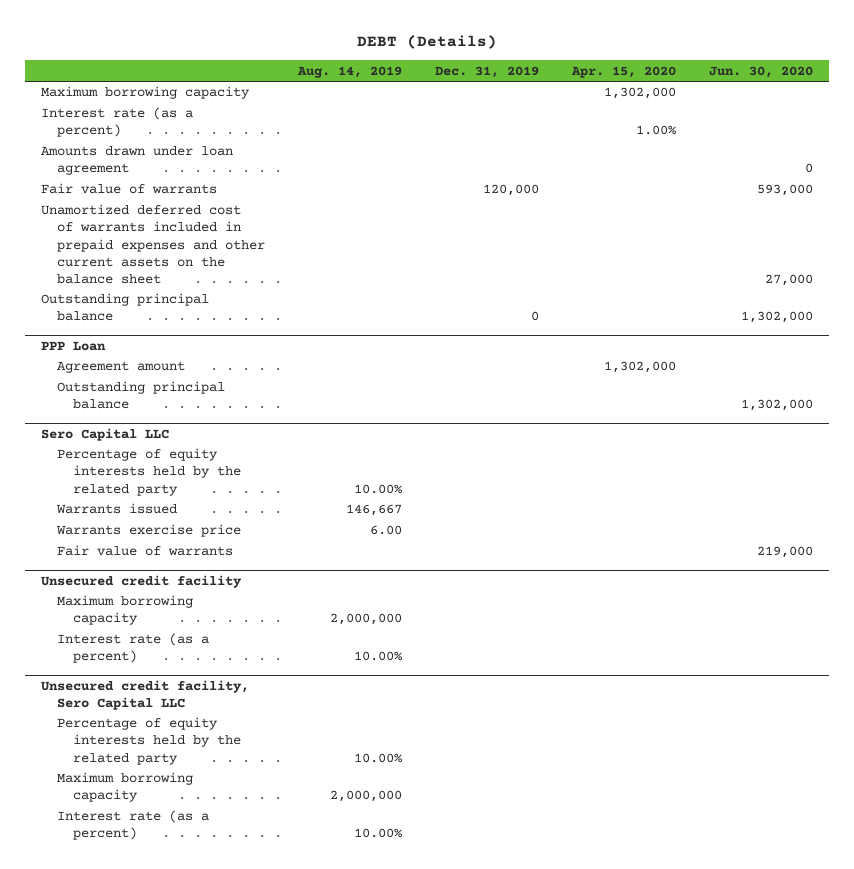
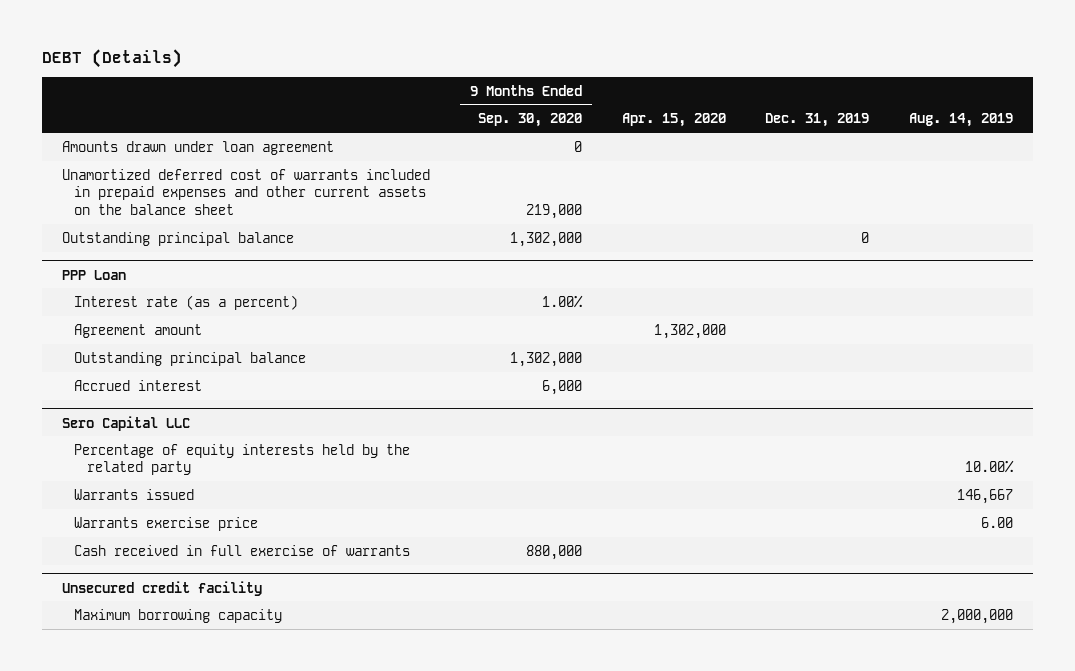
- | Aug. 14, 2019 | Dec. 31, 2019 | Apr. 15, 2020 | Jun. 30, 2020
+ | 9 Months Ended Sep. 30, 2020 | Apr. 15, 2020 | Dec. 31, 2019 | Aug. 14, 2019
- Maximum borrowing capacity | | | 1,302,000 |
- Interest rate (as a percent) | | | 1.00% |
- Fair value of warrants | | 120,000 | | 593,000
@ PPP Loan
+ Interest rate (as a percent) | 1.00% | | |
+ Accrued interest | 6,000 | | |
@ Sero Capital LLC
- Fair value of warrants | | | | 219,000
+ Cash received in full exercise of warrants | 880,000 | | |
@ Unsecured credit facility
- Interest rate (as a percent) | 10.00% | | |
- Unsecured credit facility, Sero Capital LLC
- Percentage of equity interests held by the related party | 10.00% | | |
- Maximum borrowing capacity | 2,000,000 | | |
- Interest rate (as a percent) | 10.00% | | |

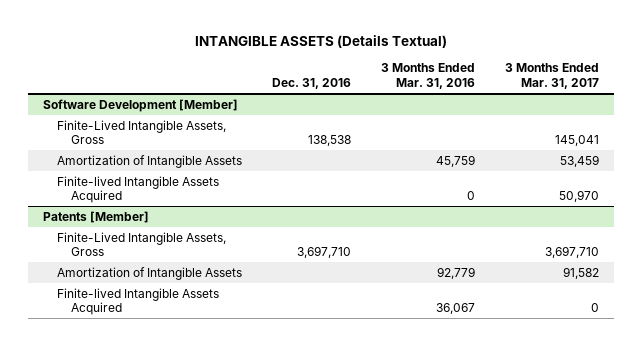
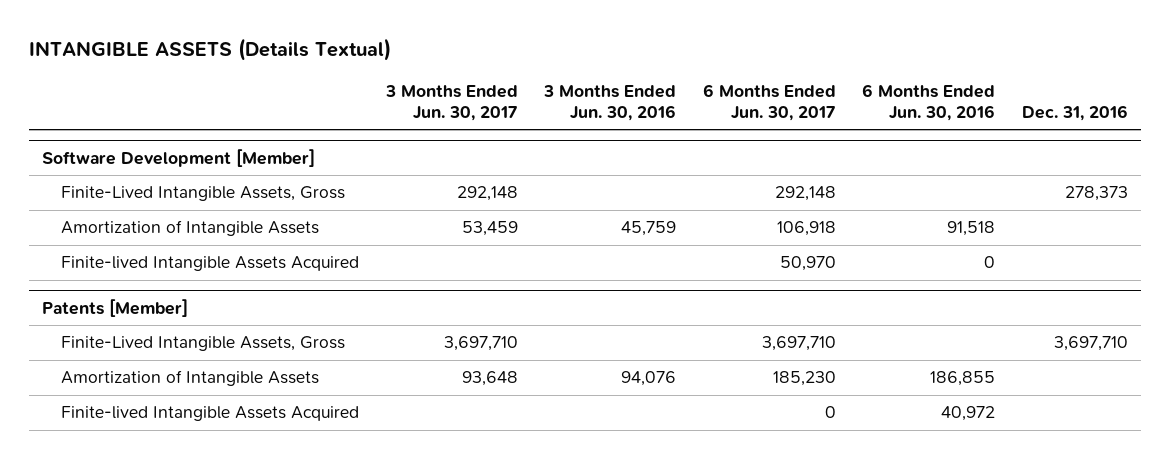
- | Dec. 31, 2016 | 3 Months Ended Mar. 31, 2016 | 3 Months Ended Mar. 31, 2017
+ | 3 Months Ended Jun. 30, 2017 | 3 Months Ended Jun. 30, 2016 | 6 Months Ended Jun. 30, 2017 | 6 Months Ended Jun. 30, 2016 | Dec. 31, 2016
@ Software Development [Member]
- Finite-Lived Intangible Assets, Gross | 138,538 | | 145,041
+ Finite-Lived Intangible Assets, Gross | 292,148 | | 292,148 | | 278,373

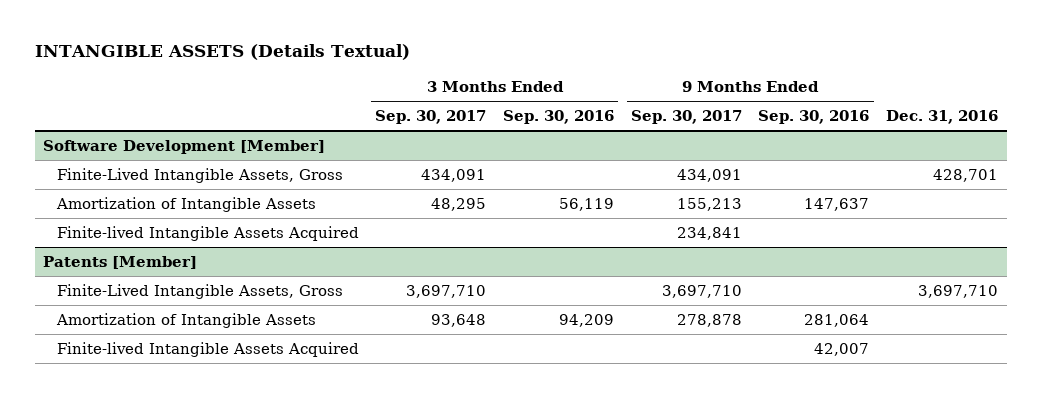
- | 3 Months Ended Jun. 30, 2017 | 3 Months Ended Jun. 30, 2016 | 6 Months Ended Jun. 30, 2017 | 6 Months Ended Jun. 30, 2016 | Dec. 31, 2016
+ | 3 Months Ended Sep. 30, 2017 | 3 Months Ended Sep. 30, 2016 | 9 Months Ended Sep. 30, 2017 | 9 Months Ended Sep. 30, 2016 | Dec. 31, 2016
@ Software Development [Member]
- Finite-Lived Intangible Assets, Gross | 292,148 | | 292,148 | | 278,373
+ Finite-Lived Intangible Assets, Gross | 434,091 | | 434,091 | | 428,701

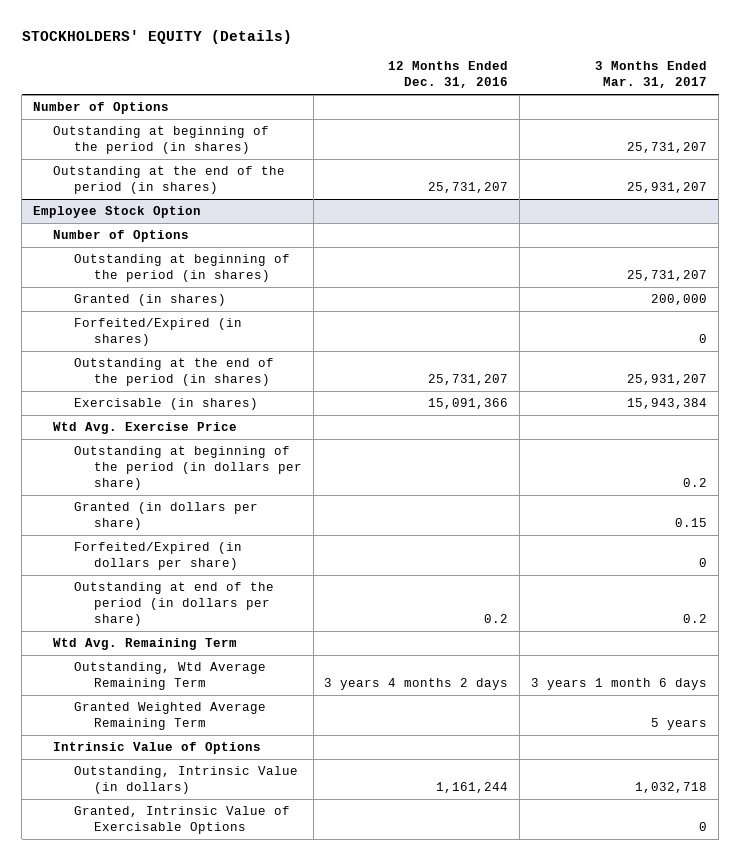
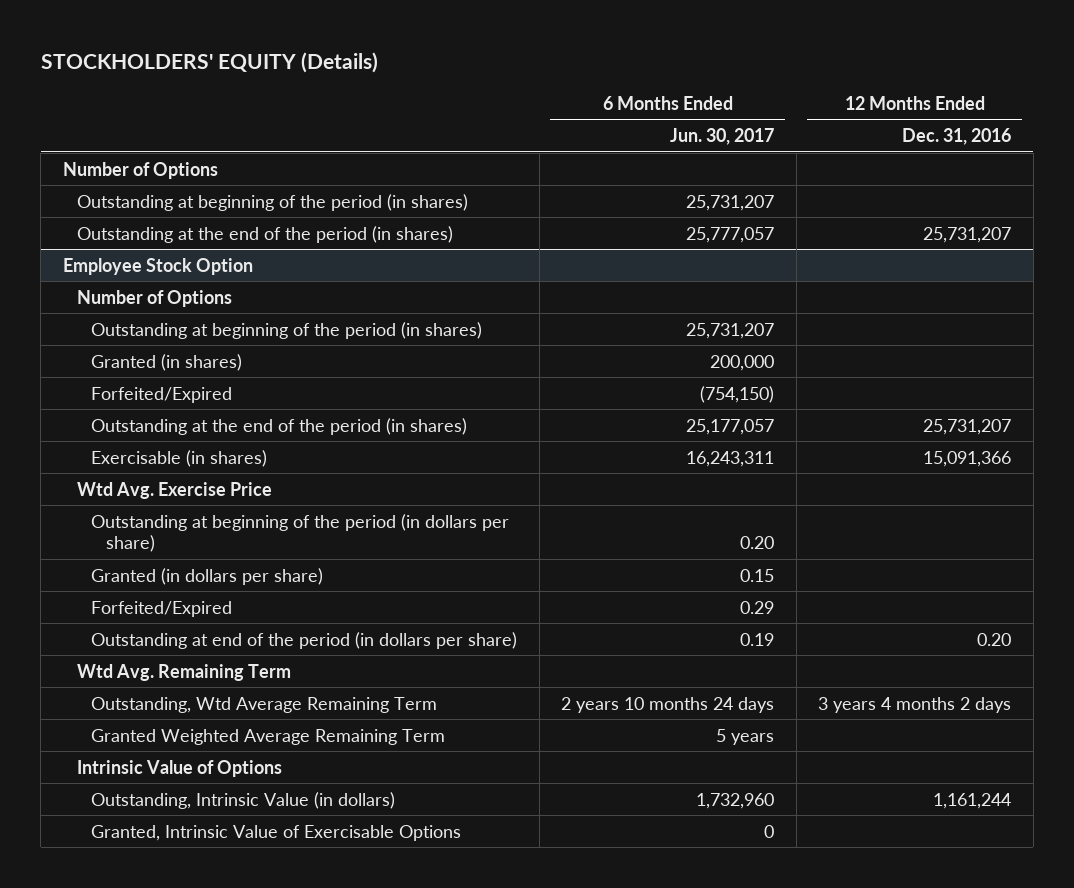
- | 12 Months Ended Dec. 31, 2016 | 3 Months Ended Mar. 31, 2017
+ | 6 Months Ended Jun. 30, 2017 | 12 Months Ended Dec. 31, 2016
@ Employee Stock Option
- Forfeited/Expired (in shares) | | 0
+ Forfeited/Expired | (754,150) |
- Forfeited/Expired (in dollars per share) | | 0
- Outstanding at end of the period (in dollars per share) | 0.2 | 0.2
+ Forfeited/Expired | 0.29 |
+ Outstanding at end of the period (in dollars per share) | 0.19 | 0.20

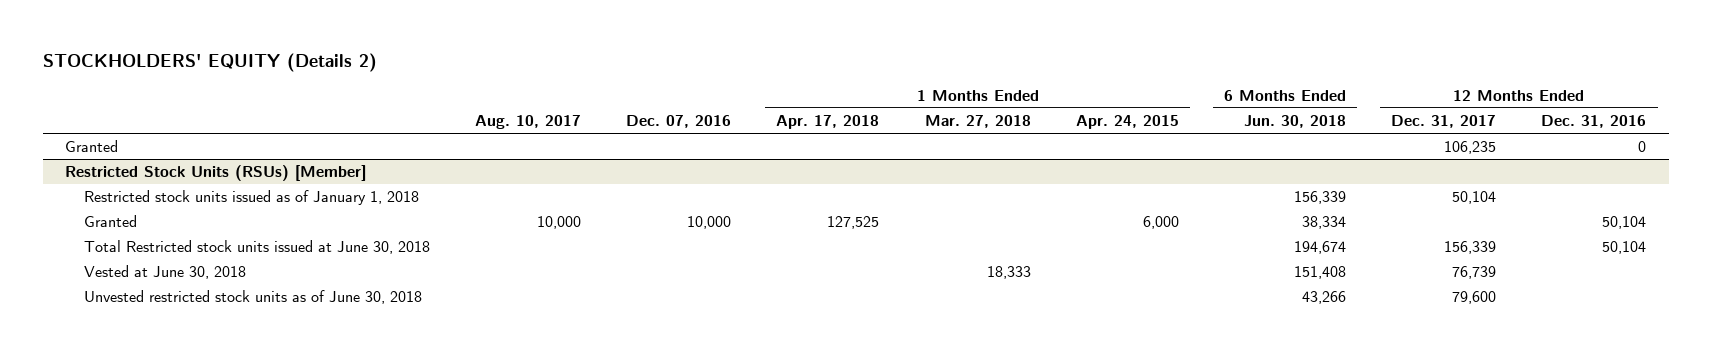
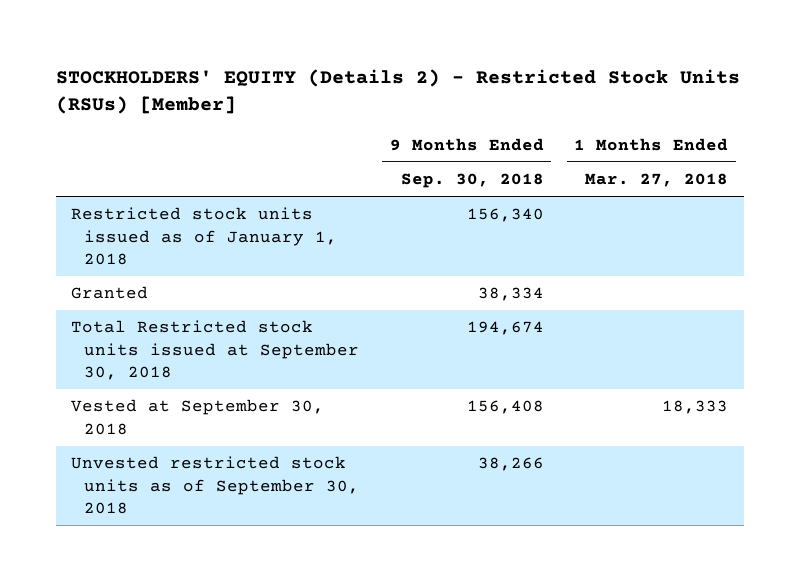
- STOCKHOLDERS' EQUITY (Details 2)
+ STOCKHOLDERS' EQUITY (Details 2) - Restricted Stock Units (RSUs) [Member]
- | Aug. 10, 2017 | Dec. 07, 2016 | 1 Months Ended Apr. 17, 2018 | 1 Months Ended Mar. 27, 2018 | 1 Months Ended Apr. 24, 2015 | 6 Months Ended Jun. 30, 2018 | 12 Months Ended Dec. 31, 2017 | 12 Months Ended Dec. 31, 2016
+ | 9 Months Ended Sep. 30, 2018 | 1 Months Ended Mar. 27, 2018
+ Restricted stock units issued as of January 1, 2018 | 156,340 |
- Restricted Stock Units (RSUs) [Member]
- Restricted stock units issued as of January 1, 2018 | | | | | | 156,339 | 50,104 |
- Granted | 10,000 | 10,000 | 127,525 | | 6,000 | 38,334 | | 50,104
- Total Restricted stock units issued at June 30, 2018 | | | | | | 194,674 | 156,339 | 50,104
- Vested at June 30, 2018 | | | | 18,333 | | 151,408 | 76,739 |
- Unvested restricted stock units as of June 30, 2018 | | | | | | 43,266 | 79,600 |
+ Total Restricted stock units issued at September 30, 2018 | 194,674 |
+ Vested at September 30, 2018 | 156,408 | 18,333
+ Unvested restricted stock units as of September 30, 2018 | 38,266 |

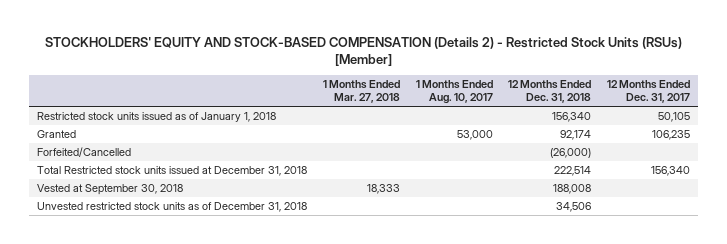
- STOCKHOLDERS' EQUITY (Details 2) - Restricted Stock Units (RSUs) [Member]
+ STOCKHOLDERS' EQUITY AND STOCK-BASED COMPENSATION (Details 2) - Restricted Stock Units (RSUs) [Member]
- | 9 Months Ended Sep. 30, 2018 | 1 Months Ended Mar. 27, 2018
+ | 1 Months Ended Mar. 27, 2018 | 1 Months Ended Aug. 10, 2017 | 12 Months Ended Dec. 31, 2018 | 12 Months Ended Dec. 31, 2017
- Total Restricted stock units issued at September 30, 2018 | 194,674 |
+ Forfeited/Cancelled | | | (26,000) |
+ Total Restricted stock units issued at December 31, 2018 | | | 222,514 | 156,340
- Unvested restricted stock units as of September 30, 2018 | 38,266 |
+ Unvested restricted stock units as of December 31, 2018 | | | 34,506 |

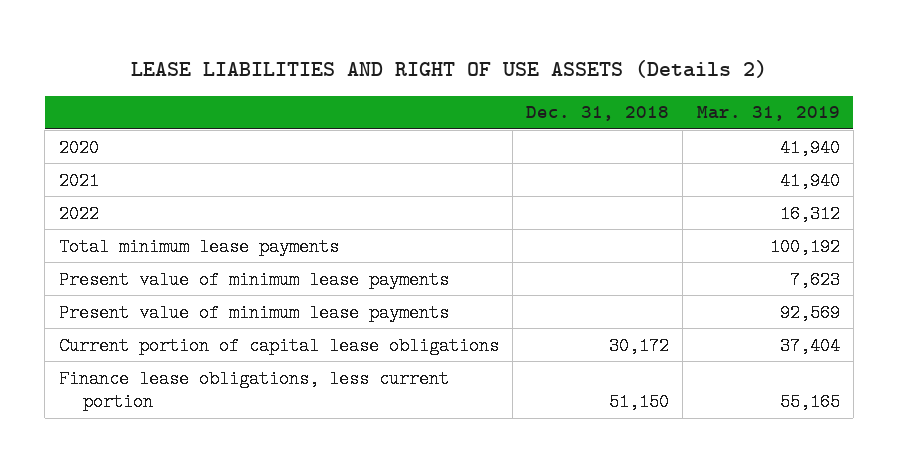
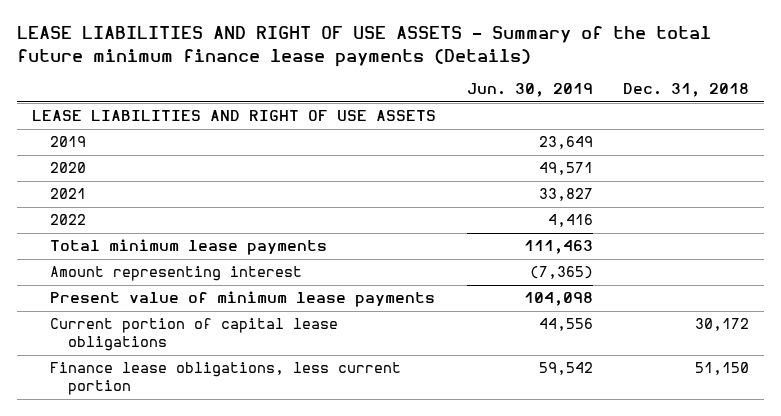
- LEASE LIABILITIES AND RIGHT OF USE ASSETS (Details 2)
+ LEASE LIABILITIES AND RIGHT OF USE ASSETS - Summary of the total future minimum finance lease payments (Details)
- | Dec. 31, 2018 | Mar. 31, 2019
+ | Jun. 30, 2019 | Dec. 31, 2018
+ LEASE LIABILITIES AND RIGHT OF USE ASSETS
+ 2019 | 23,649 |
- Present value of minimum lease payments | | 7,623
+ Amount representing interest | (7,365) |

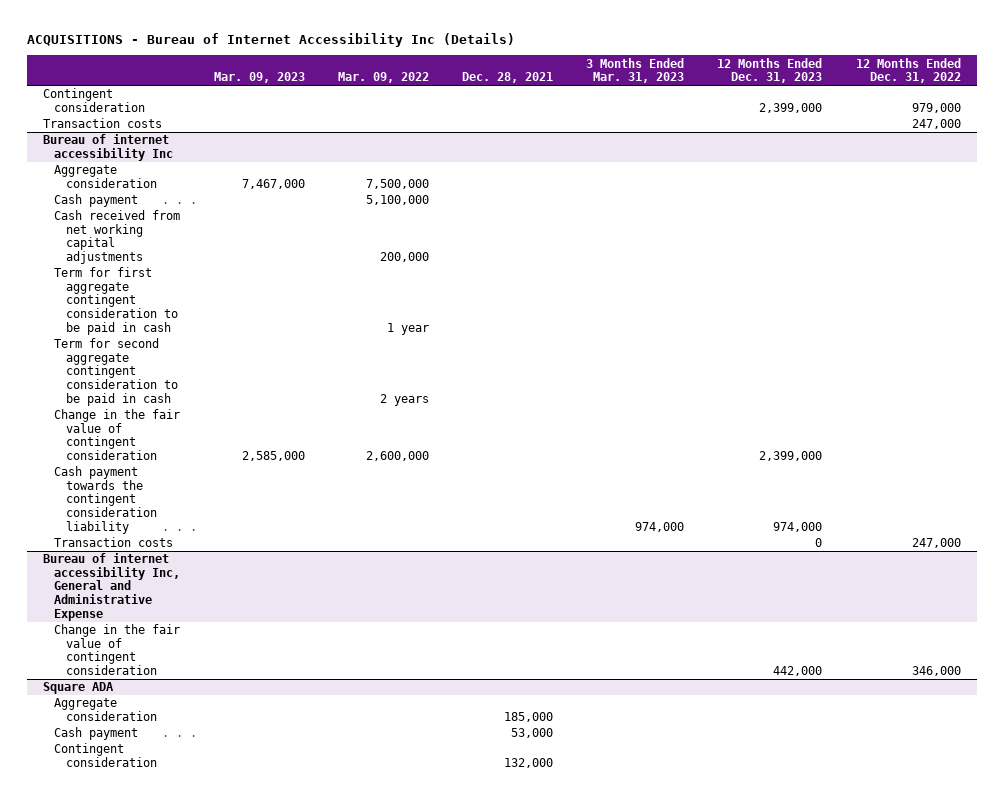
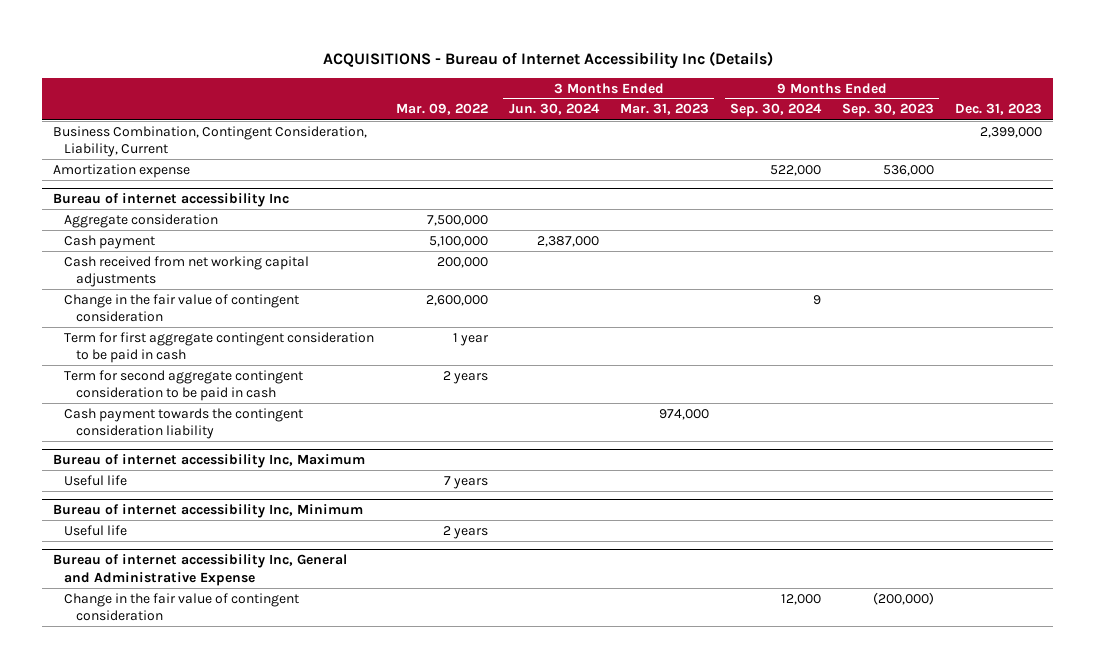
- | Mar. 09, 2023 | Mar. 09, 2022 | Dec. 28, 2021 | 3 Months Ended Mar. 31, 2023 | 12 Months Ended Dec. 31, 2023 | 12 Months Ended Dec. 31, 2022
+ | Mar. 09, 2022 | 3 Months Ended Jun. 30, 2024 | 3 Months Ended Mar. 31, 2023 | 9 Months Ended Sep. 30, 2024 | 9 Months Ended Sep. 30, 2023 | Dec. 31, 2023
- Contingent consideration | | | | | 2,399,000 | 979,000
- Transaction costs | | | | | | 247,000
+ Business Combination, Contingent Consideration, Liability, Current | | | | | | 2,399,000
+ Amortization expense | | | | 522,000 | 536,000 |
@ Bureau of internet accessibility Inc
moved up: Change in the fair value of contingent consideration | 2,600,000 | | | 9 | |
- Transaction costs | | | | | 0 | 247,000
+ Bureau of internet accessibility Inc, Maximum
+ Useful life | 7 years | | | | |
+ Bureau of internet accessibility Inc, Minimum
+ Useful life | 2 years | | | | |
- Square ADA
- Aggregate consideration | | | 185,000 | | |
- Cash payment | | | 53,000 | | |
- Contingent consideration | | | 132,000 | | |

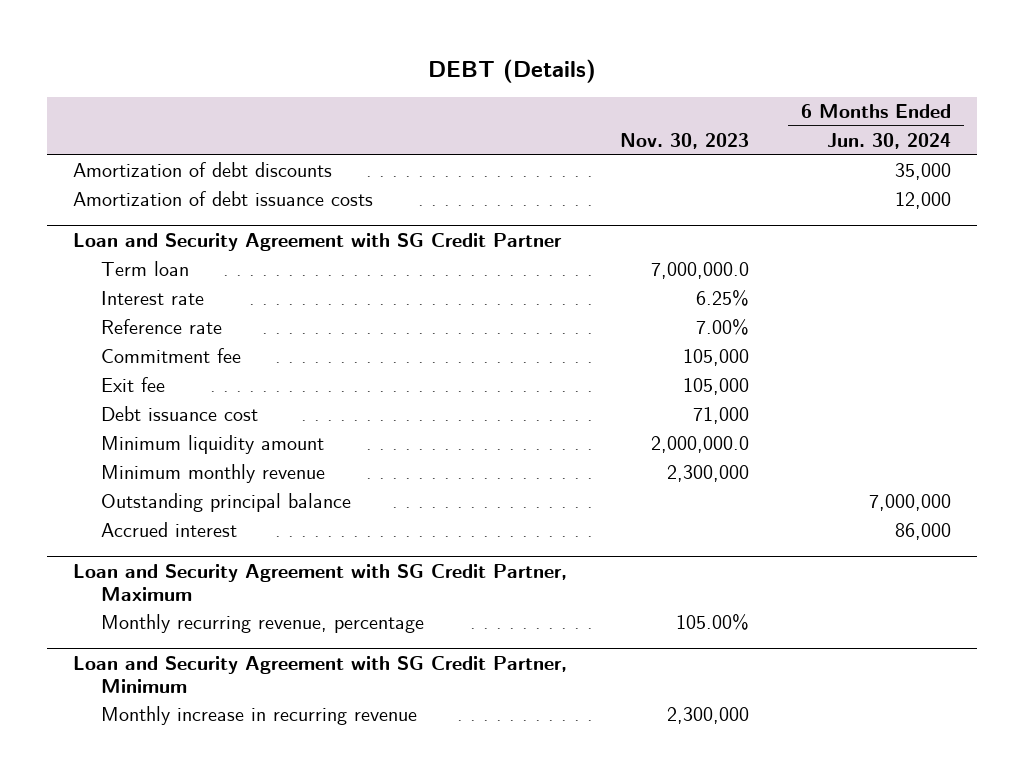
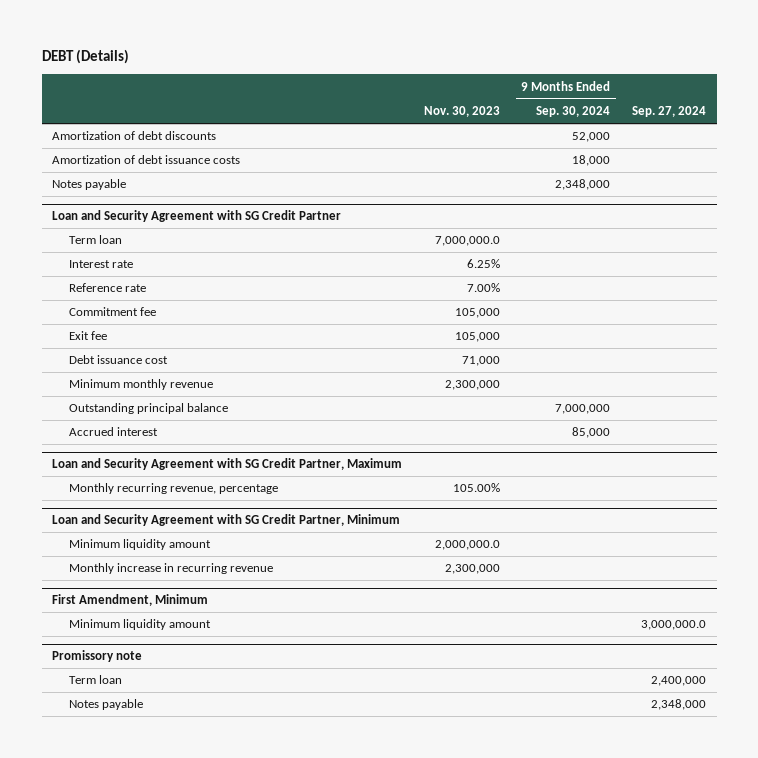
- | Nov. 30, 2023 | 6 Months Ended Jun. 30, 2024
+ | Nov. 30, 2023 | 9 Months Ended Sep. 30, 2024 | Sep. 27, 2024
+ Notes payable | | 2,348,000 |
@ Loan and Security Agreement with SG Credit Partner
- Minimum liquidity amount | 2,000,000.0 |
@ Loan and Security Agreement with SG Credit Partner, Minimum
+ Minimum liquidity amount | 2,000,000.0 | |
+ First Amendment, Minimum
+ Minimum liquidity amount | | | 3,000,000.0
+ Promissory note
+ Term loan | | | 2,400,000
+ Notes payable | | | 2,348,000

